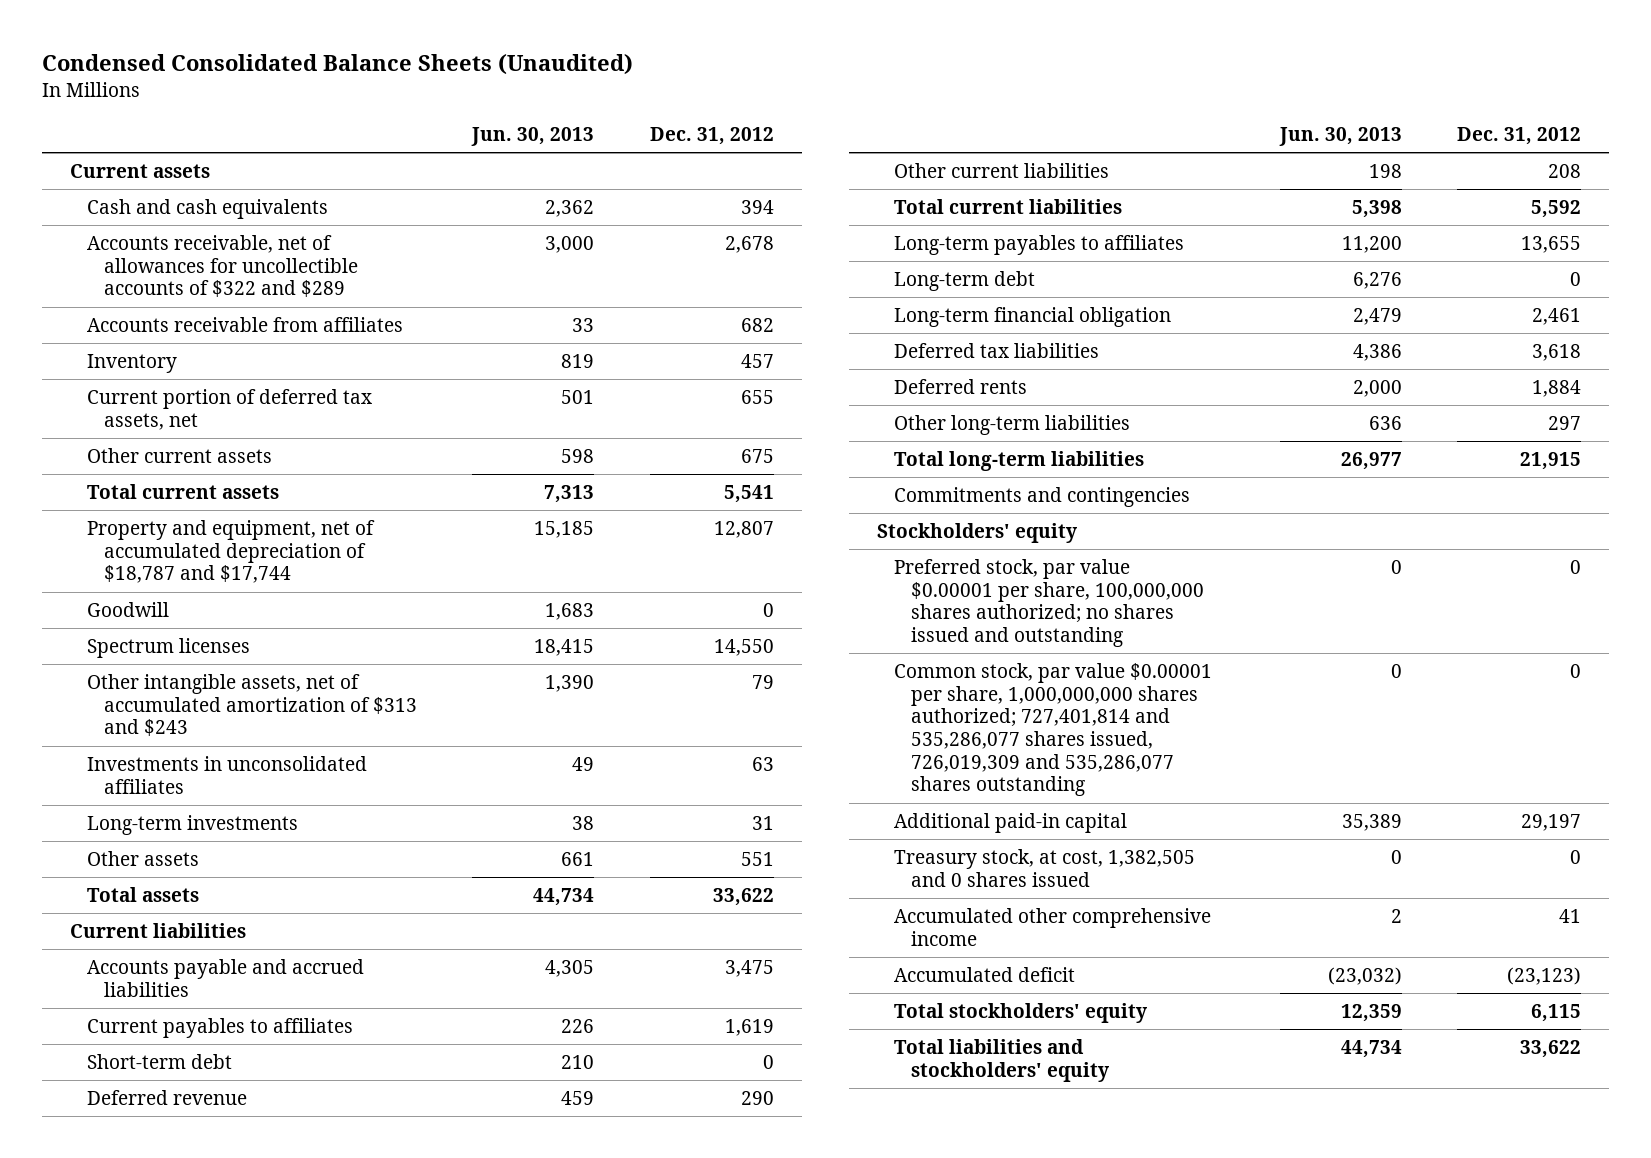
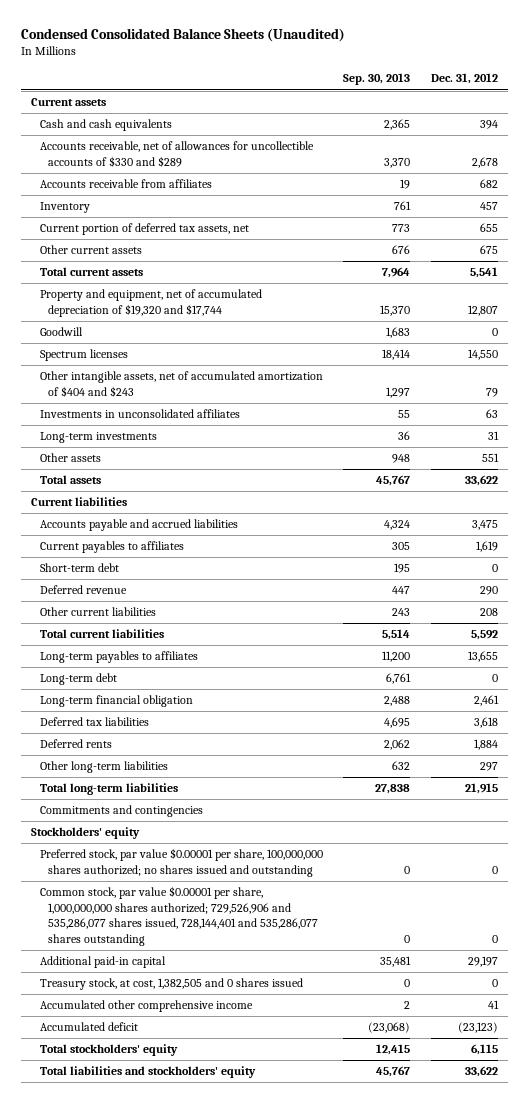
- | Jun. 30, 2013 | Dec. 31, 2012
+ | Sep. 30, 2013 | Dec. 31, 2012
- Accounts receivable, net of allowances for uncollectible accounts of $322 and $289 | 3,000 | 2,678
+ Accounts receivable, net of allowances for uncollectible accounts of $330 and $289 | 3,370 | 2,678
- Property and equipment, net of accumulated depreciation of $18,787 and $17,744 | 15,185 | 12,807
+ Property and equipment, net of accumulated depreciation of $19,320 and $17,744 | 15,370 | 12,807
- Other intangible assets, net of accumulated amortization of $313 and $243 | 1,390 | 79
+ Other intangible assets, net of accumulated amortization of $404 and $243 | 1,297 | 79
- Common stock, par value $0.00001 per share, 1,000,000,000 shares authorized; 727,401,814 and 535,286,077 shares issued, 726,019,309 and 535,286,077 shares outstanding | 0 | 0
+ Common stock, par value $0.00001 per share, 1,000,000,000 shares authorized; 729,526,906 and 535,286,077 shares issued, 728,144,401 and 535,286,077 shares outstanding | 0 | 0

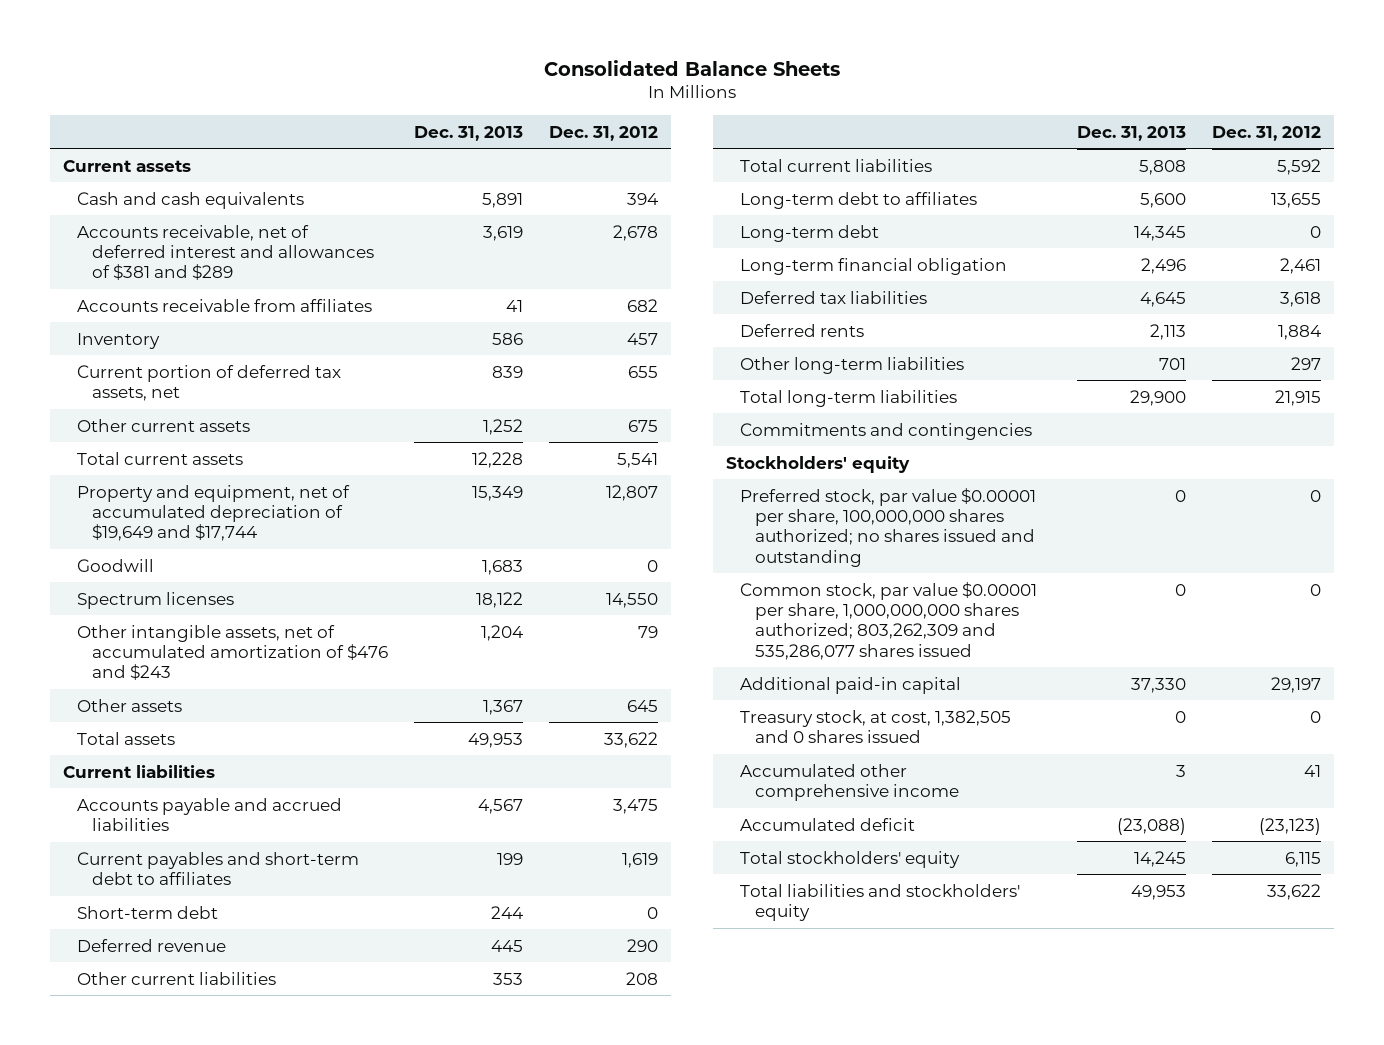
- Condensed Consolidated Balance Sheets (Unaudited)
+ Consolidated Balance Sheets
- | Sep. 30, 2013 | Dec. 31, 2012
+ | Dec. 31, 2013 | Dec. 31, 2012
- Accounts receivable, net of allowances for uncollectible accounts of $330 and $289 | 3,370 | 2,678
+ Accounts receivable, net of deferred interest and allowances of $381 and $289 | 3,619 | 2,678
- Property and equipment, net of accumulated depreciation of $19,320 and $17,744 | 15,370 | 12,807
+ Property and equipment, net of accumulated depreciation of $19,649 and $17,744 | 15,349 | 12,807
- Other intangible assets, net of accumulated amortization of $404 and $243 | 1,297 | 79
- Investments in unconsolidated affiliates | 55 | 63
- Long-term investments | 36 | 31
- Other assets | 948 | 551
+ Other intangible assets, net of accumulated amortization of $476 and $243 | 1,204 | 79
+ Other assets | 1,367 | 645
- Current payables to affiliates | 305 | 1,619
+ Current payables and short-term debt to affiliates | 199 | 1,619
- Long-term payables to affiliates | 11,200 | 13,655
+ Long-term debt to affiliates | 5,600 | 13,655
- Common stock, par value $0.00001 per share, 1,000,000,000 shares authorized; 729,526,906 and 535,286,077 shares issued, 728,144,401 and 535,286,077 shares outstanding | 0 | 0
+ Common stock, par value $0.00001 per share, 1,000,000,000 shares authorized; 803,262,309 and 535,286,077 shares issued | 0 | 0

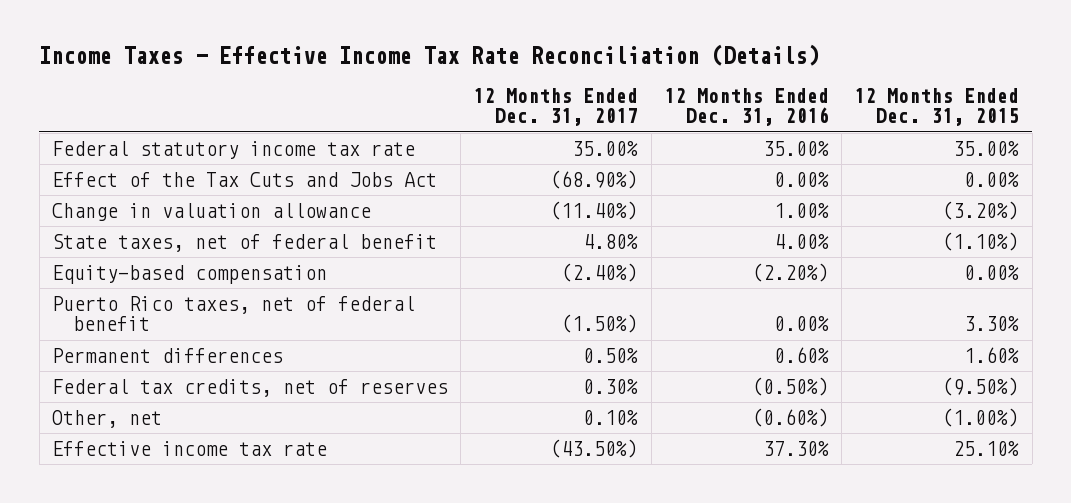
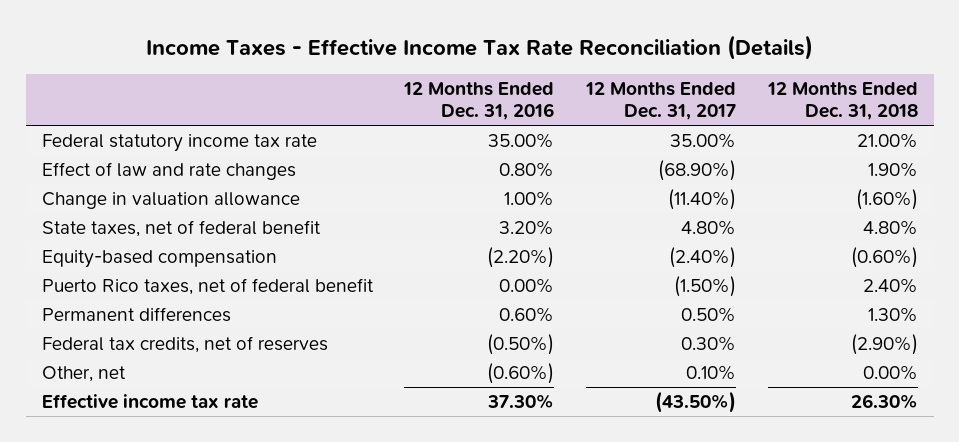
- | 12 Months Ended Dec. 31, 2017 | 12 Months Ended Dec. 31, 2016 | 12 Months Ended Dec. 31, 2015
+ | 12 Months Ended Dec. 31, 2016 | 12 Months Ended Dec. 31, 2017 | 12 Months Ended Dec. 31, 2018
- Effect of the Tax Cuts and Jobs Act | (68.90%) | 0.00% | 0.00%
+ Effect of law and rate changes | 0.80% | (68.90%) | 1.90%
- State taxes, net of federal benefit | 4.80% | 4.00% | (1.10%)
+ State taxes, net of federal benefit | 3.20% | 4.80% | 4.80%

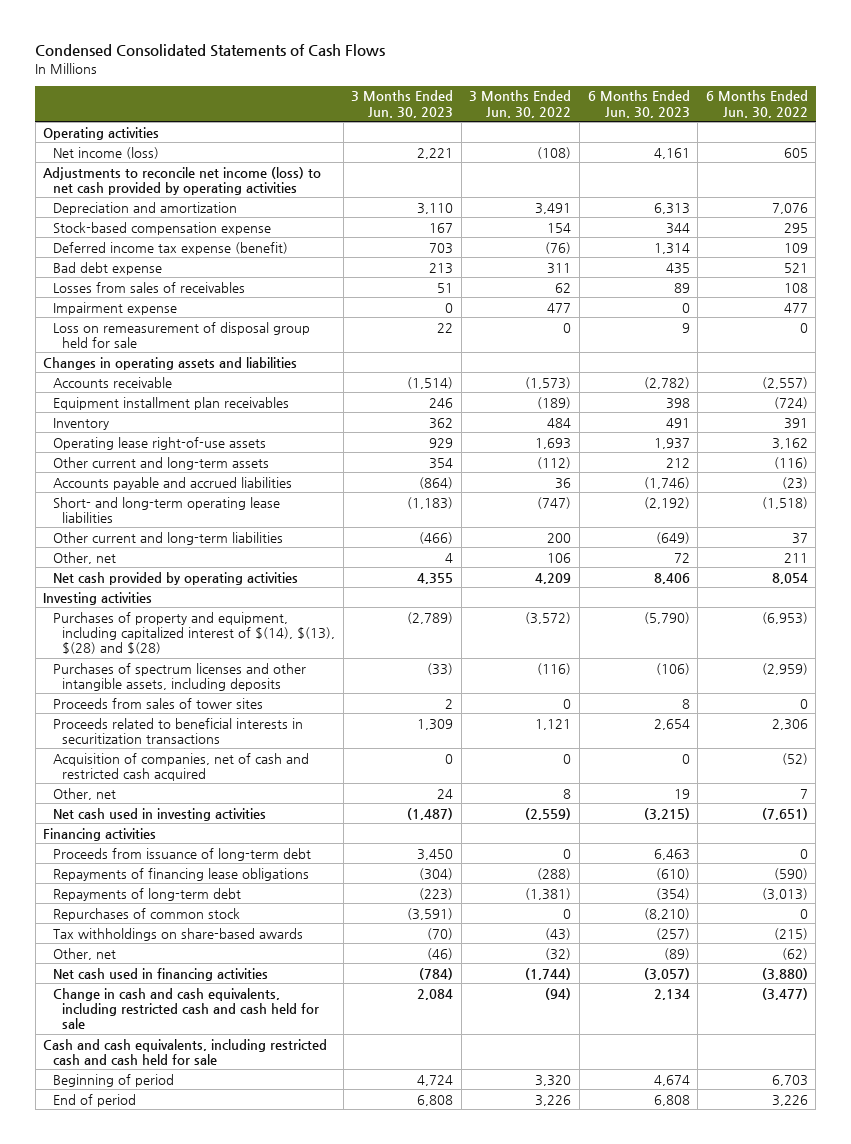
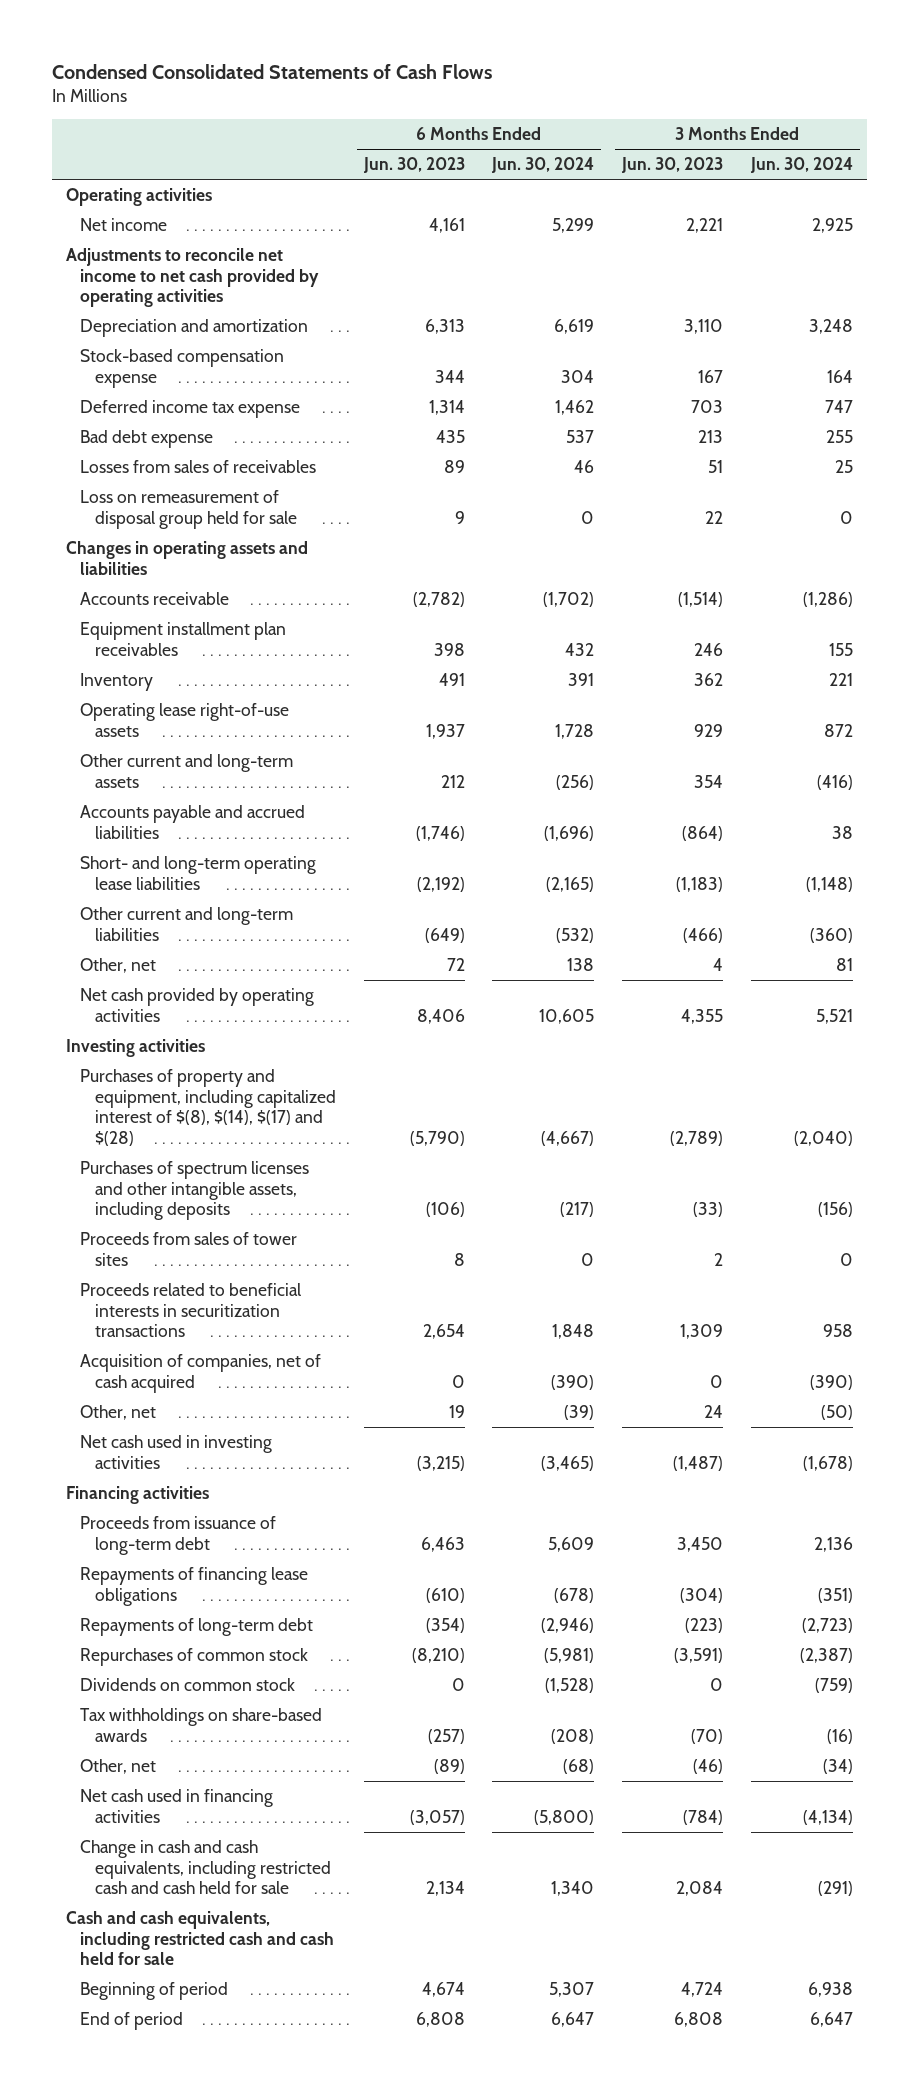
- | 3 Months Ended Jun. 30, 2023 | 3 Months Ended Jun. 30, 2022 | 6 Months Ended Jun. 30, 2023 | 6 Months Ended Jun. 30, 2022
+ | 6 Months Ended Jun. 30, 2023 | 6 Months Ended Jun. 30, 2024 | 3 Months Ended Jun. 30, 2023 | 3 Months Ended Jun. 30, 2024
- Net income (loss) | 2,221 | (108) | 4,161 | 605
- Adjustments to reconcile net income (loss) to net cash provided by operating activities
+ Net income | 4,161 | 5,299 | 2,221 | 2,925
+ Adjustments to reconcile net income to net cash provided by operating activities
- Deferred income tax expense (benefit) | 703 | (76) | 1,314 | 109
+ Deferred income tax expense | 1,314 | 1,462 | 703 | 747
- Impairment expense | 0 | 477 | 0 | 477
- Purchases of property and equipment, including capitalized interest of $(14), $(13), $(28) and $(28) | (2,789) | (3,572) | (5,790) | (6,953)
+ Purchases of property and equipment, including capitalized interest of $(8), $(14), $(17) and $(28) | (5,790) | (4,667) | (2,789) | (2,040)
- Acquisition of companies, net of cash and restricted cash acquired | 0 | 0 | 0 | (52)
+ Acquisition of companies, net of cash acquired | 0 | (390) | 0 | (390)
+ Dividends on common stock | 0 | (1,528) | 0 | (759)

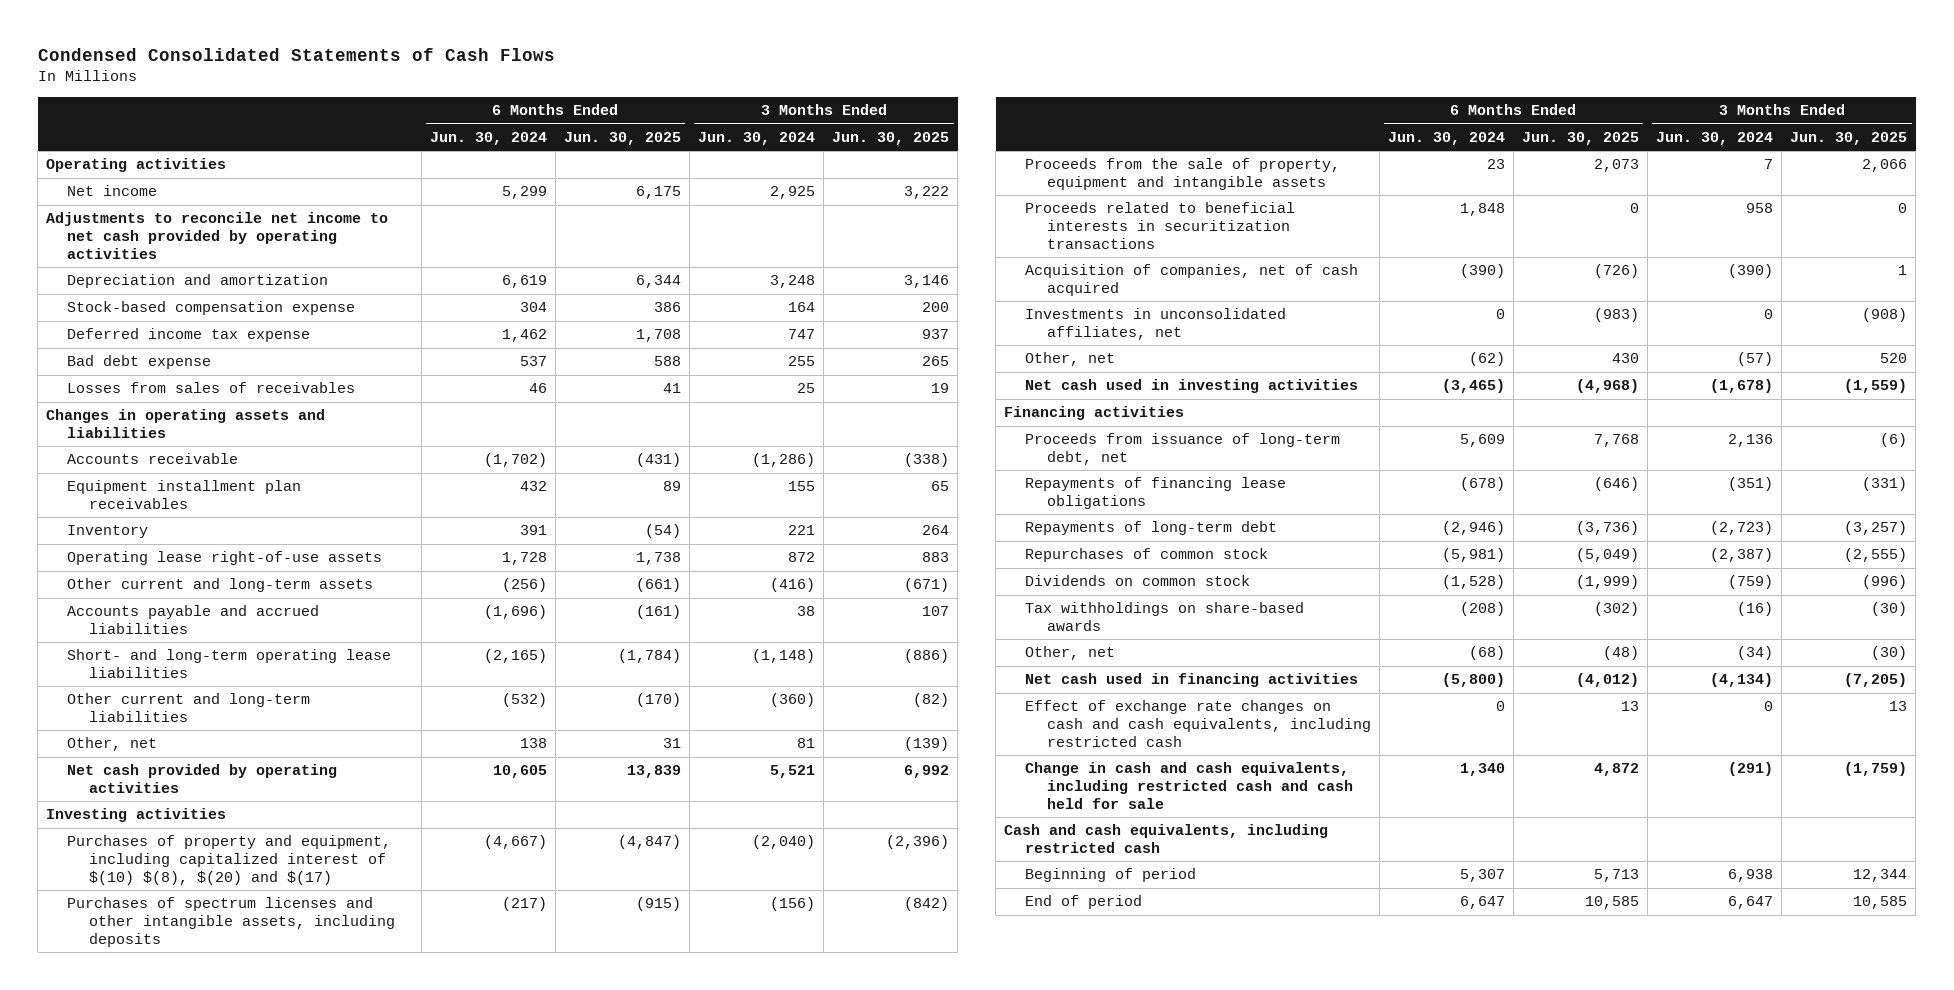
- | 6 Months Ended Jun. 30, 2023 | 6 Months Ended Jun. 30, 2024 | 3 Months Ended Jun. 30, 2023 | 3 Months Ended Jun. 30, 2024
+ | 6 Months Ended Jun. 30, 2024 | 6 Months Ended Jun. 30, 2025 | 3 Months Ended Jun. 30, 2024 | 3 Months Ended Jun. 30, 2025
- Loss on remeasurement of disposal group held for sale | 9 | 0 | 22 | 0
- Purchases of property and equipment, including capitalized interest of $(8), $(14), $(17) and $(28) | (5,790) | (4,667) | (2,789) | (2,040)
+ Purchases of property and equipment, including capitalized interest of $(10) $(8), $(20) and $(17) | (4,667) | (4,847) | (2,040) | (2,396)
- Proceeds from sales of tower sites | 8 | 0 | 2 | 0
+ Proceeds from the sale of property, equipment and intangible assets | 23 | 2,073 | 7 | 2,066
- Other, net | 19 | (39) | 24 | (50)
+ Investments in unconsolidated affiliates, net | 0 | (983) | 0 | (908)
+ Other, net | (62) | 430 | (57) | 520
- Proceeds from issuance of long-term debt | 6,463 | 5,609 | 3,450 | 2,136
+ Proceeds from issuance of long-term debt, net | 5,609 | 7,768 | 2,136 | (6)
+ Effect of exchange rate changes on cash and cash equivalents, including restricted cash | 0 | 13 | 0 | 13
- Cash and cash equivalents, including restricted cash and cash held for sale
+ Cash and cash equivalents, including restricted cash

